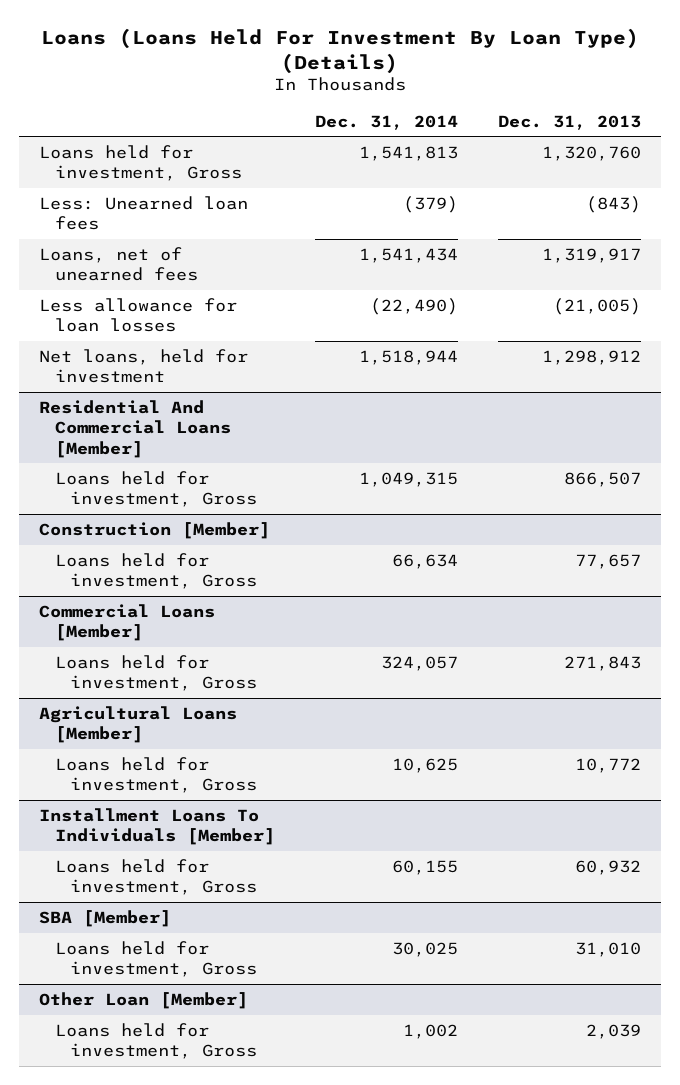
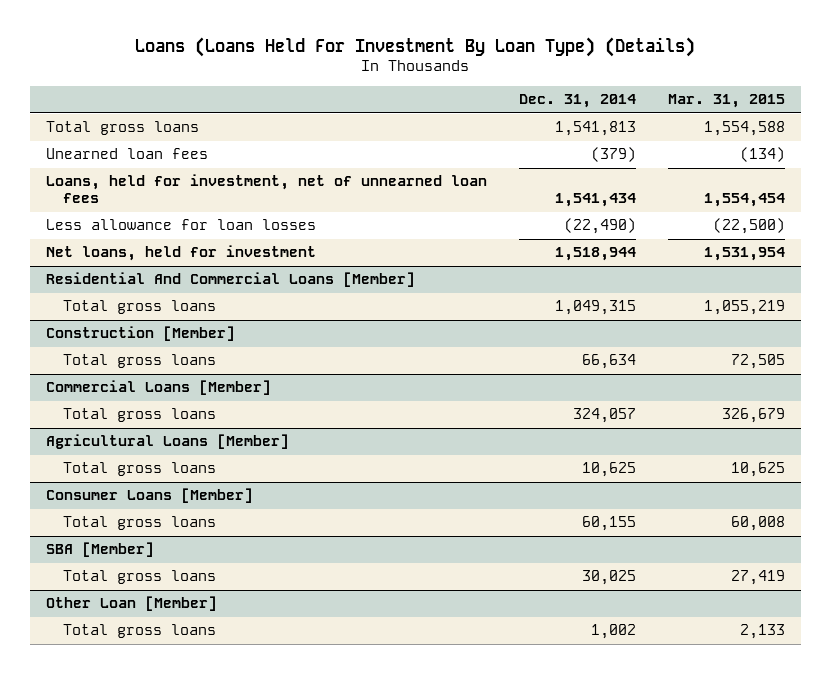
- | Dec. 31, 2014 | Dec. 31, 2013
+ | Dec. 31, 2014 | Mar. 31, 2015
- Loans held for investment, Gross | 1,541,813 | 1,320,760
- Less: Unearned loan fees | (379) | (843)
- Loans, net of unearned fees | 1,541,434 | 1,319,917
+ Total gross loans | 1,541,813 | 1,554,588
+ Unearned loan fees | (379) | (134)
+ Loans, held for investment, net of unnearned loan fees | 1,541,434 | 1,554,454
@ Residential And Commercial Loans [Member]
- Loans held for investment, Gross | 1,049,315 | 866,507
+ Total gross loans | 1,049,315 | 1,055,219
@ Construction [Member]
- Loans held for investment, Gross | 66,634 | 77,657
+ Total gross loans | 66,634 | 72,505
@ Commercial Loans [Member]
- Loans held for investment, Gross | 324,057 | 271,843
+ Total gross loans | 324,057 | 326,679
@ Agricultural Loans [Member]
- Loans held for investment, Gross | 10,625 | 10,772
- Installment Loans To Individuals [Member]
- Loans held for investment, Gross | 60,155 | 60,932
@ Agricultural Loans [Member]
+ Total gross loans | 10,625 | 10,625
+ Consumer Loans [Member]
+ Total gross loans | 60,155 | 60,008
@ SBA [Member]
- Loans held for investment, Gross | 30,025 | 31,010
+ Total gross loans | 30,025 | 27,419
@ Other Loan [Member]
- Loans held for investment, Gross | 1,002 | 2,039
+ Total gross loans | 1,002 | 2,133

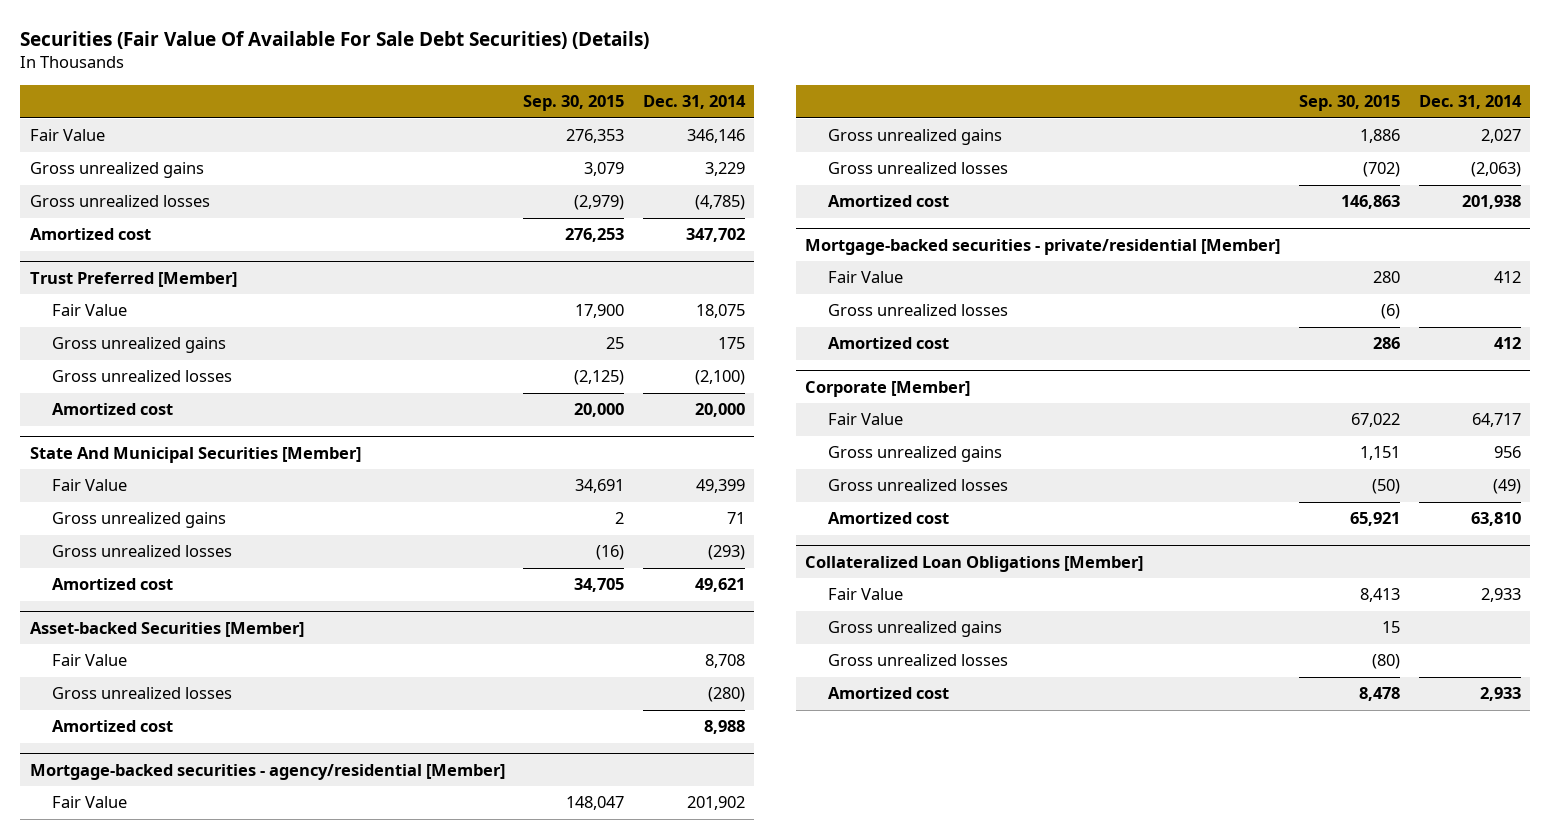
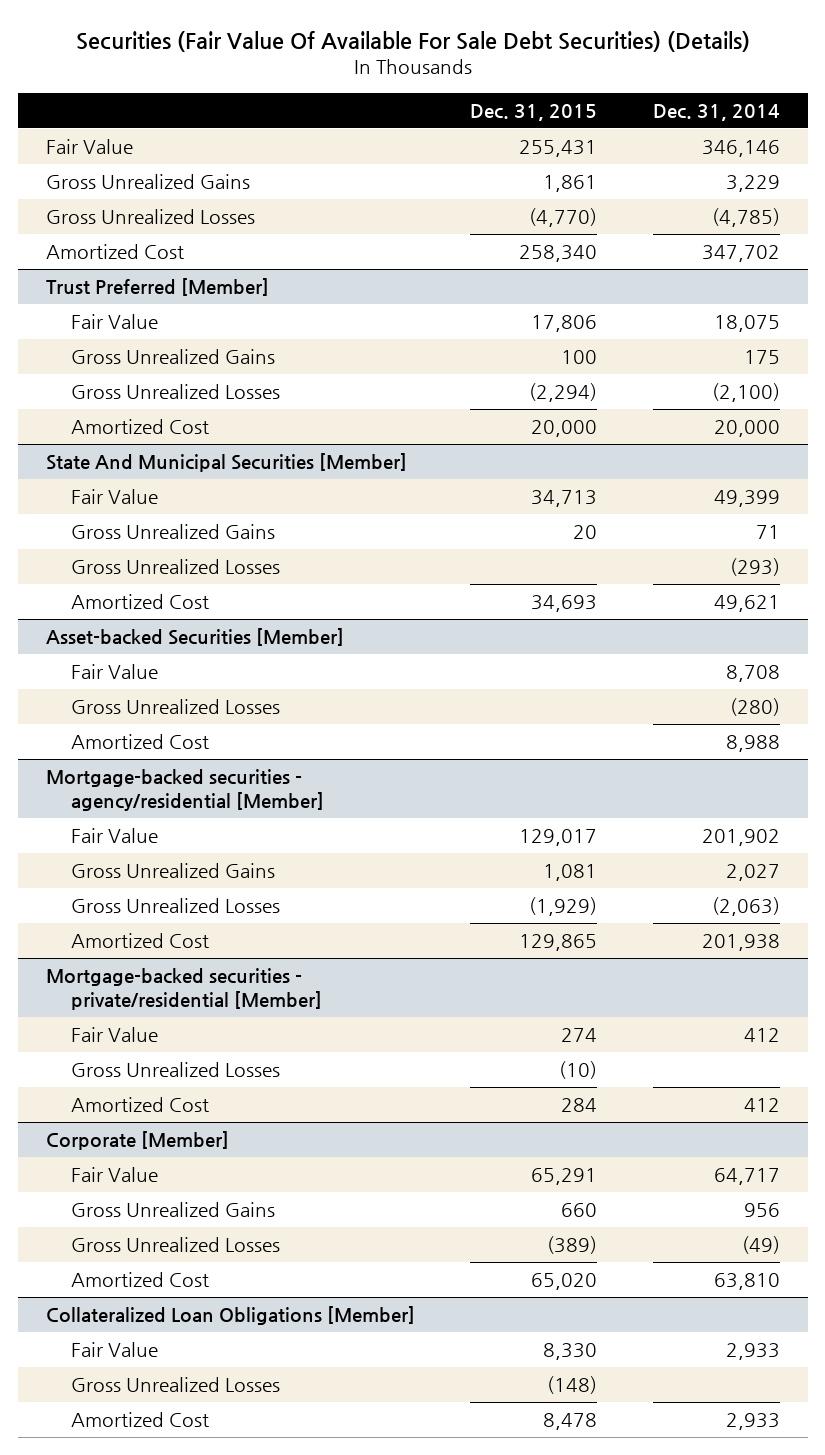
- | Sep. 30, 2015 | Dec. 31, 2014
+ | Dec. 31, 2015 | Dec. 31, 2014
- Gross unrealized gains | 3,079 | 3,229
- Gross unrealized losses | (2,979) | (4,785)
- Amortized cost | 276,253 | 347,702
+ Gross Unrealized Gains | 1,861 | 3,229
+ Gross Unrealized Losses | (4,770) | (4,785)
+ Amortized Cost | 258,340 | 347,702
@ Trust Preferred [Member]
- Gross unrealized gains | 25 | 175
- Gross unrealized losses | (2,125) | (2,100)
- Amortized cost | 20,000 | 20,000
+ Gross Unrealized Gains | 100 | 175
+ Gross Unrealized Losses | (2,294) | (2,100)
+ Amortized Cost | 20,000 | 20,000
@ State And Municipal Securities [Member]
- Gross unrealized gains | 2 | 71
- Gross unrealized losses | (16) | (293)
- Amortized cost | 34,705 | 49,621
+ Gross Unrealized Gains | 20 | 71
+ Gross Unrealized Losses | | (293)
+ Amortized Cost | 34,693 | 49,621
@ Asset-backed Securities [Member]
- Gross unrealized losses | | (280)
- Amortized cost | | 8,988
+ Gross Unrealized Losses | | (280)
+ Amortized Cost | | 8,988
@ Mortgage-backed securities - agency/residential [Member]
- Gross unrealized gains | 1,886 | 2,027
- Gross unrealized losses | (702) | (2,063)
- Amortized cost | 146,863 | 201,938
+ Gross Unrealized Gains | 1,081 | 2,027
+ Gross Unrealized Losses | (1,929) | (2,063)
+ Amortized Cost | 129,865 | 201,938
@ Mortgage-backed securities - private/residential [Member]
- Gross unrealized losses | (6) |
- Amortized cost | 286 | 412
+ Gross Unrealized Losses | (10) |
+ Amortized Cost | 284 | 412
@ Corporate [Member]
- Gross unrealized gains | 1,151 | 956
- Gross unrealized losses | (50) | (49)
- Amortized cost | 65,921 | 63,810
+ Gross Unrealized Gains | 660 | 956
+ Gross Unrealized Losses | (389) | (49)
+ Amortized Cost | 65,020 | 63,810
@ Collateralized Loan Obligations [Member]
- Gross unrealized gains | 15 |
- Gross unrealized losses | (80) |
- Amortized cost | 8,478 | 2,933
+ Gross Unrealized Losses | (148) |
+ Amortized Cost | 8,478 | 2,933

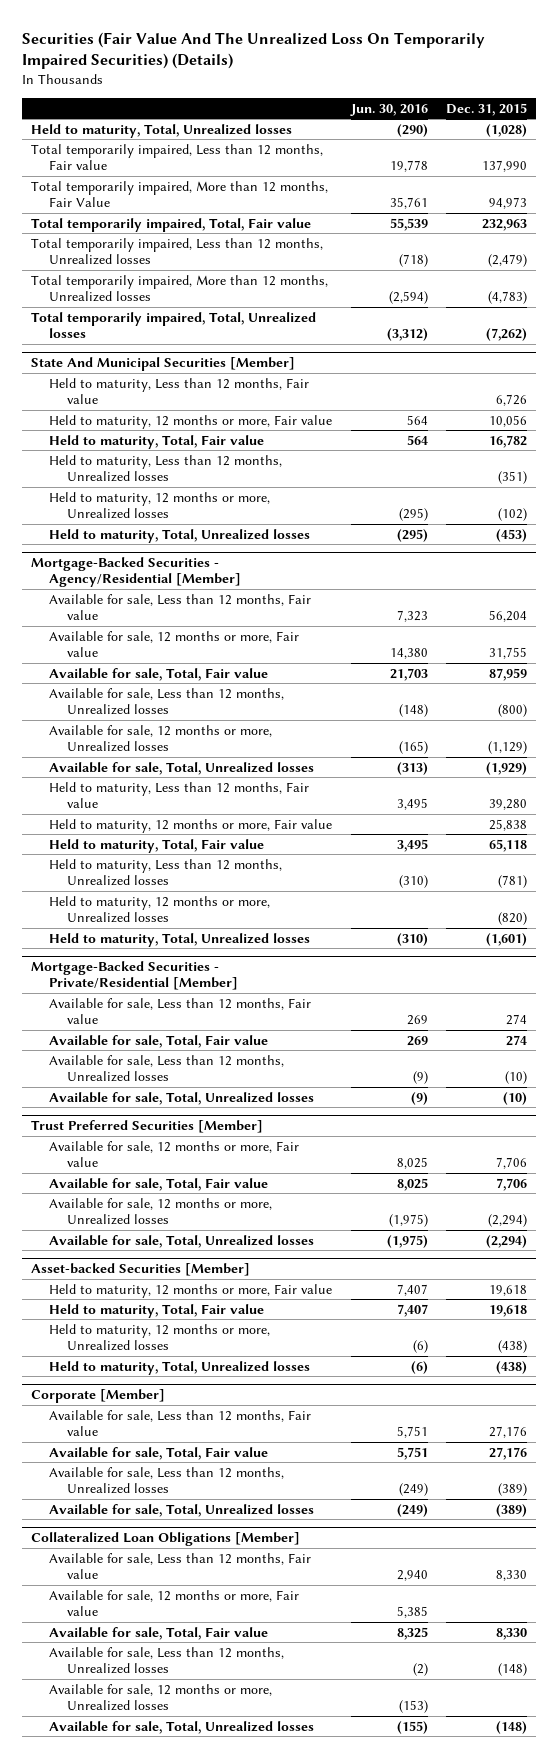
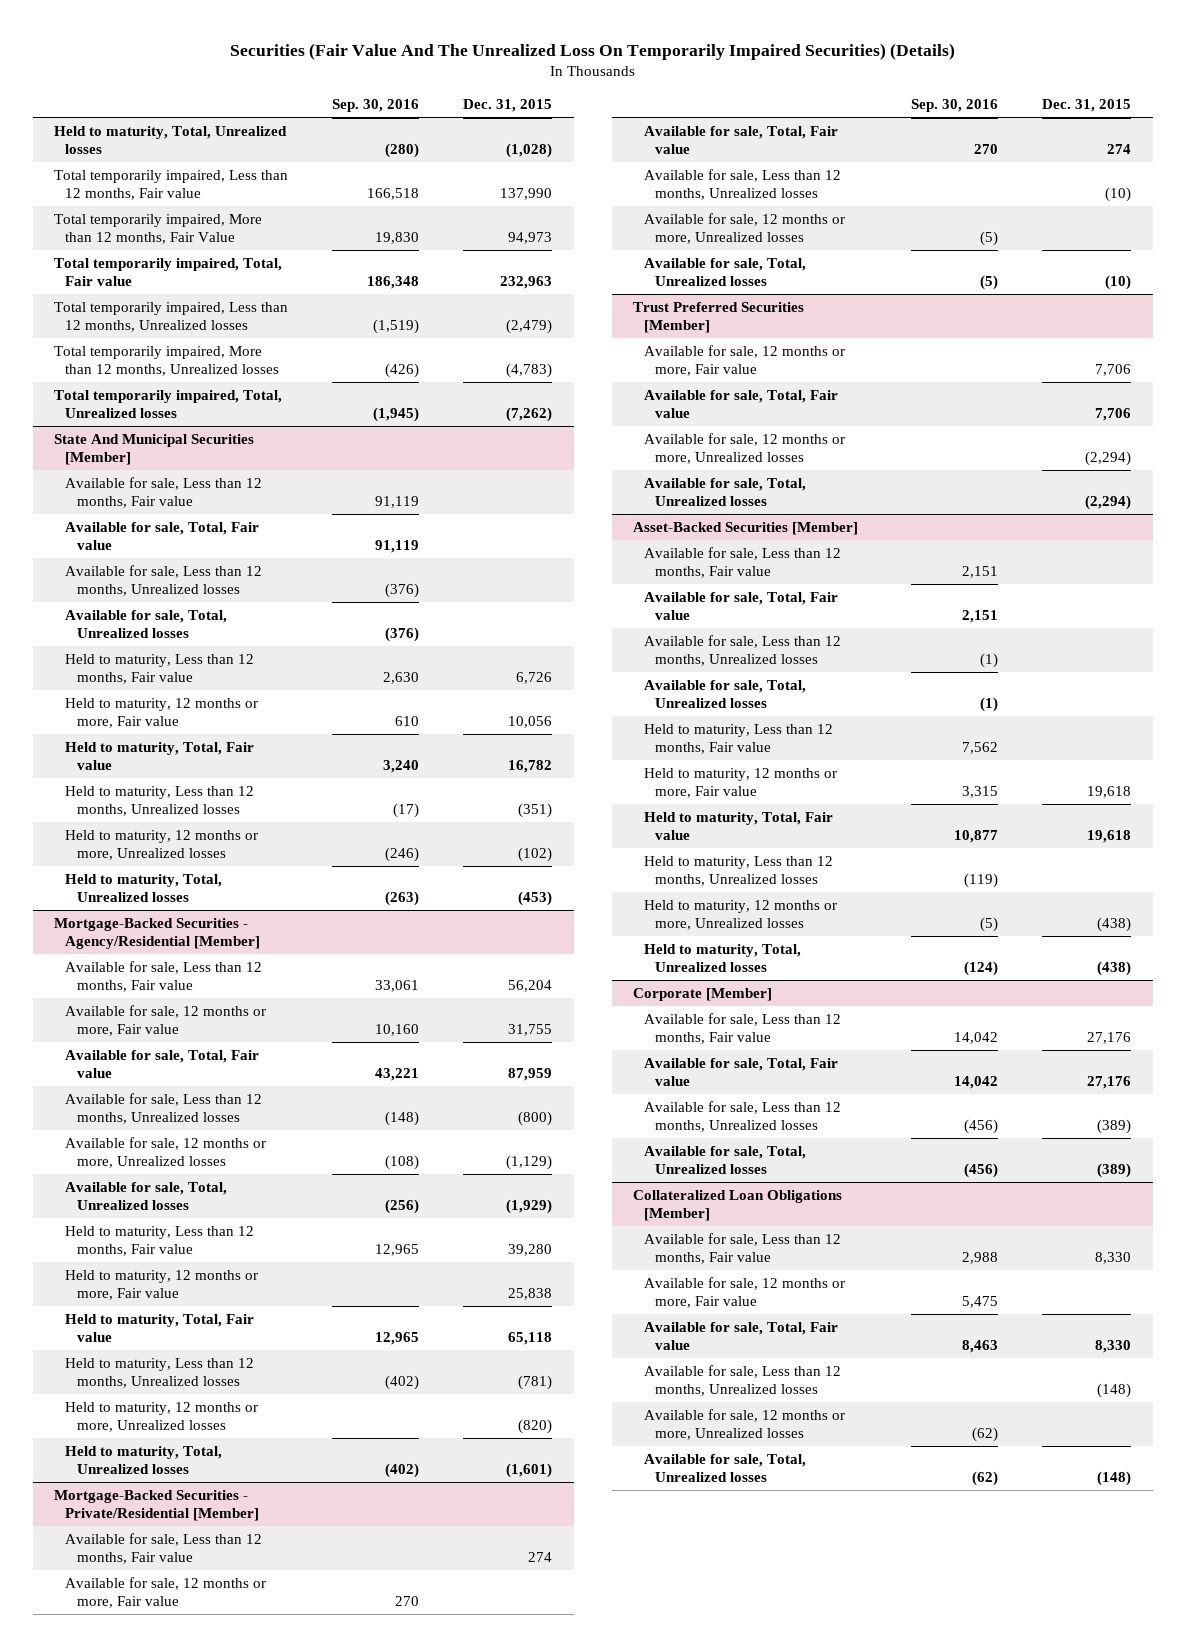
- | Jun. 30, 2016 | Dec. 31, 2015
+ | Sep. 30, 2016 | Dec. 31, 2015
@ State And Municipal Securities [Member]
+ Available for sale, Less than 12 months, Fair value | 91,119 |
+ Available for sale, Total, Fair value | 91,119 |
+ Available for sale, Less than 12 months, Unrealized losses | (376) |
+ Available for sale, Total, Unrealized losses | (376) |
@ Mortgage-Backed Securities - Private/Residential [Member]
+ Available for sale, 12 months or more, Fair value | 270 |
+ Available for sale, 12 months or more, Unrealized losses | (5) |
- Asset-backed Securities [Member]
+ Asset-Backed Securities [Member]
+ Available for sale, Less than 12 months, Fair value | 2,151 |
+ Available for sale, Total, Fair value | 2,151 |
+ Available for sale, Less than 12 months, Unrealized losses | (1) |
+ Available for sale, Total, Unrealized losses | (1) |
+ Held to maturity, Less than 12 months, Fair value | 7,562 |
+ Held to maturity, Less than 12 months, Unrealized losses | (119) |

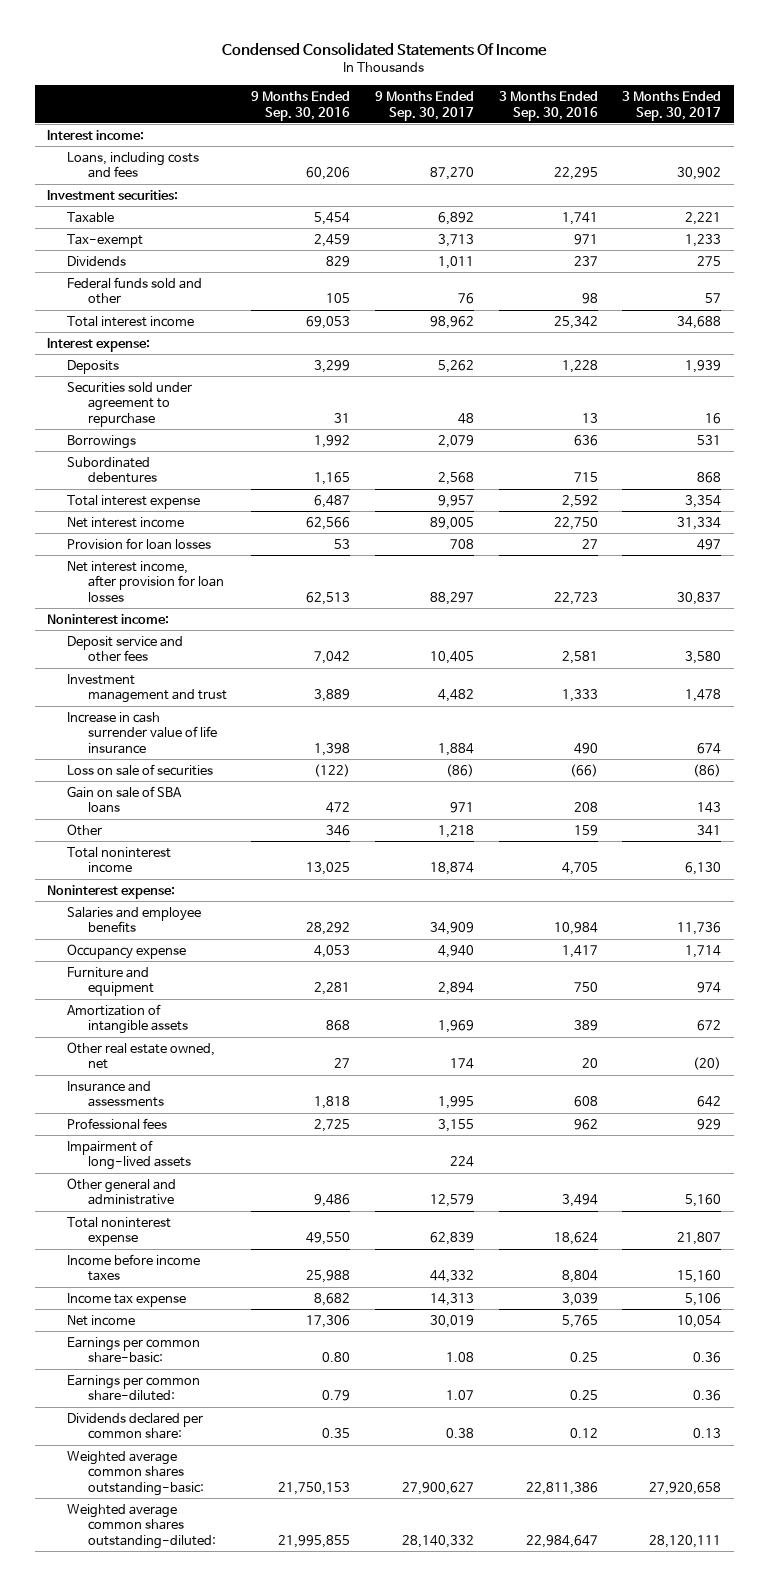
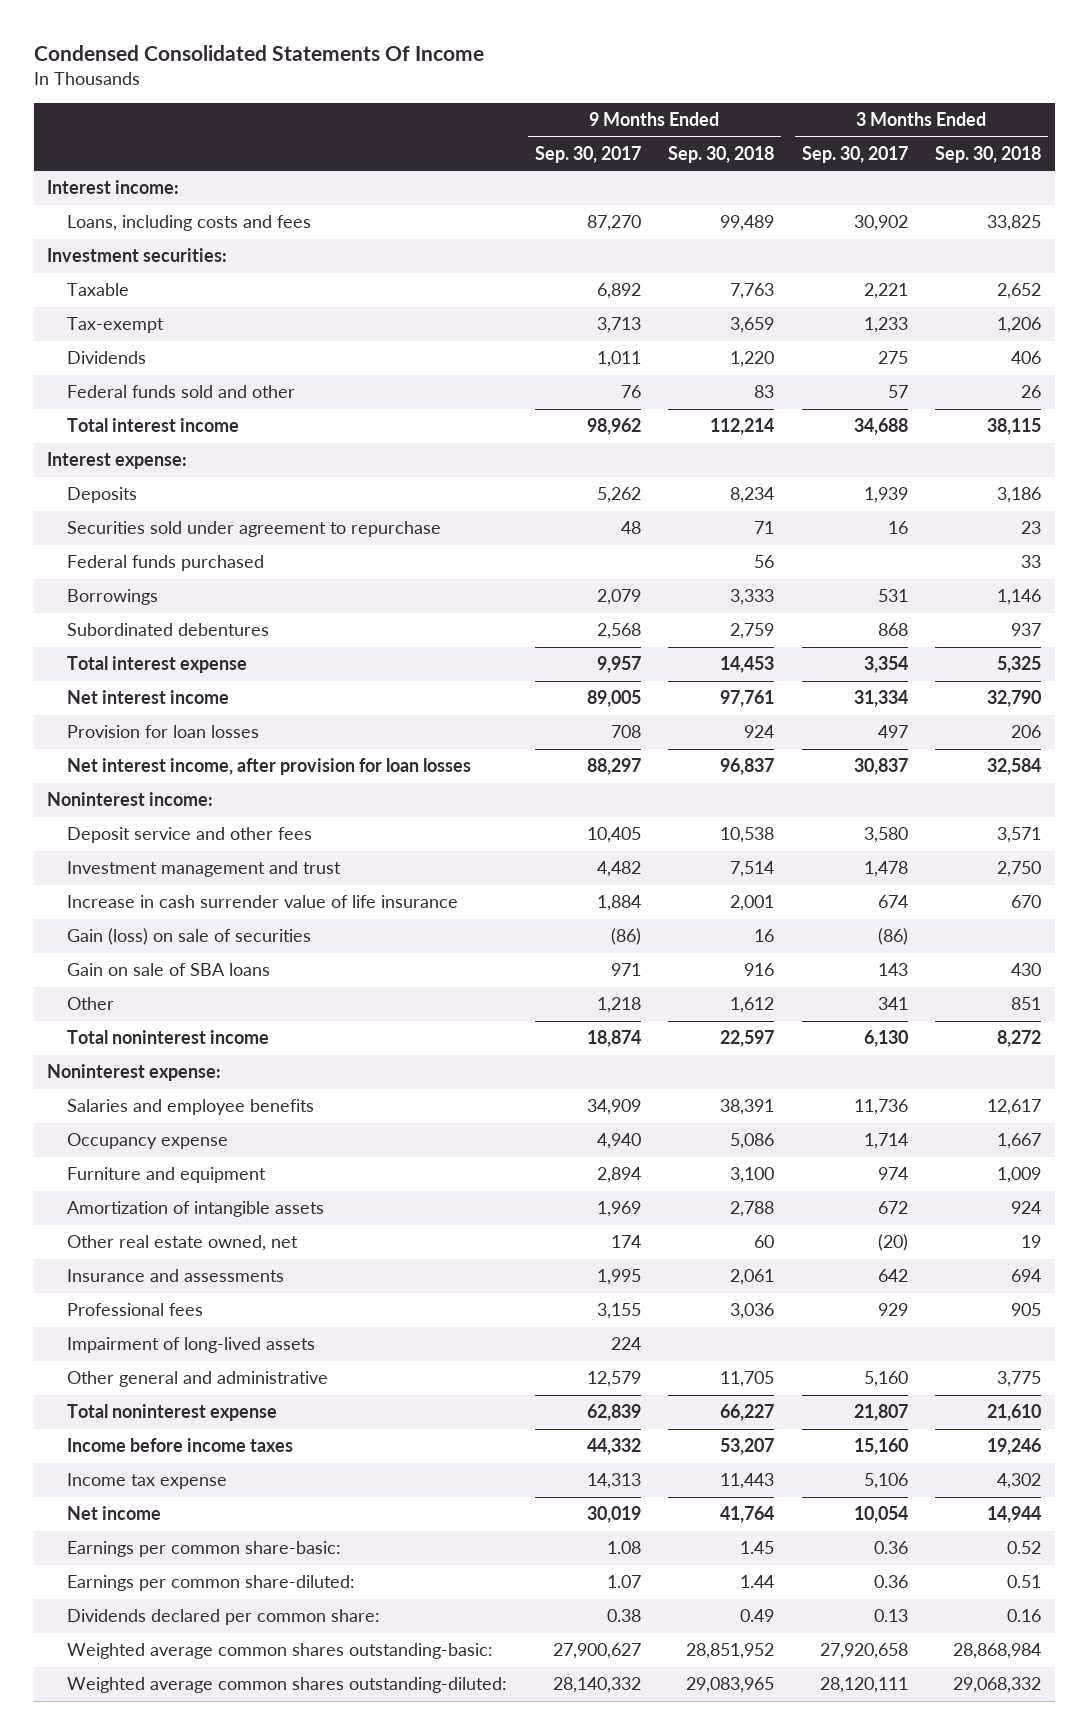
- | 9 Months Ended Sep. 30, 2016 | 9 Months Ended Sep. 30, 2017 | 3 Months Ended Sep. 30, 2016 | 3 Months Ended Sep. 30, 2017
+ | 9 Months Ended Sep. 30, 2017 | 9 Months Ended Sep. 30, 2018 | 3 Months Ended Sep. 30, 2017 | 3 Months Ended Sep. 30, 2018
+ Federal funds purchased | | 56 | | 33
- Loss on sale of securities | (122) | (86) | (66) | (86)
+ Gain (loss) on sale of securities | (86) | 16 | (86) |

